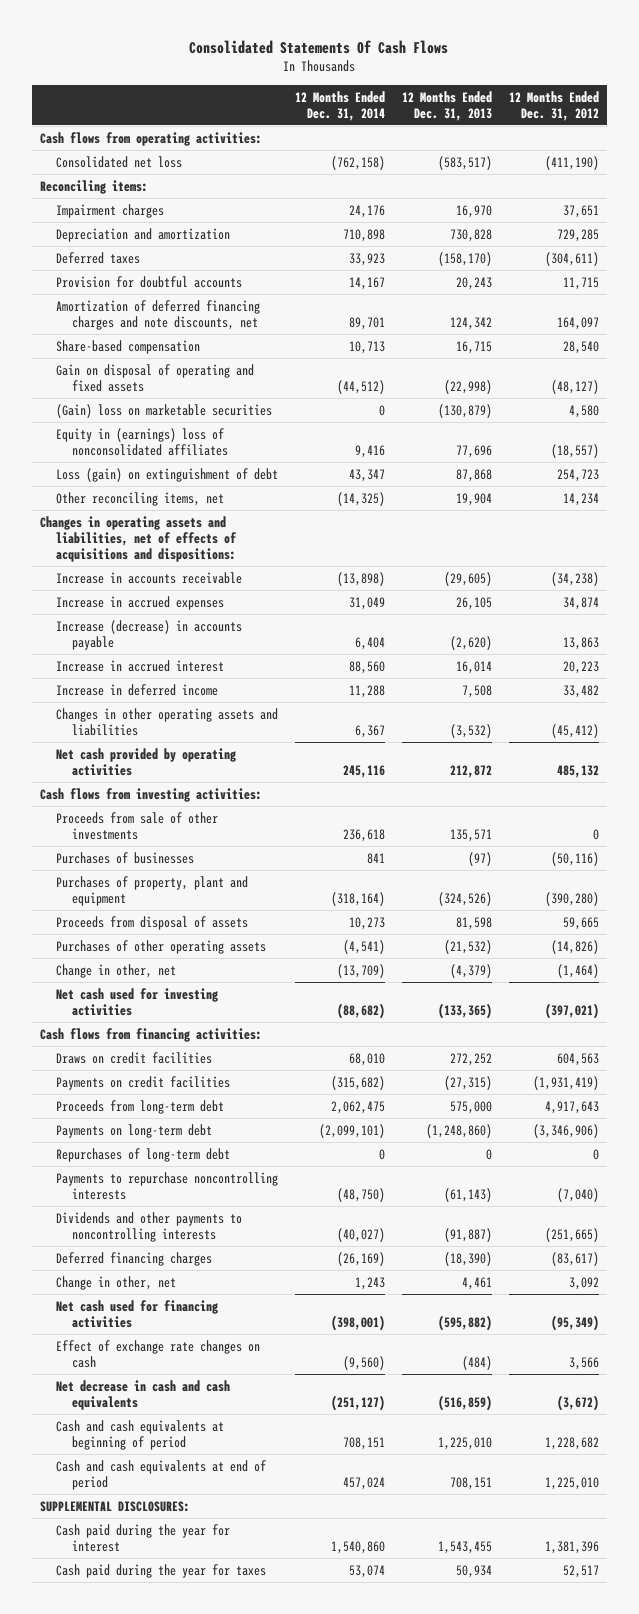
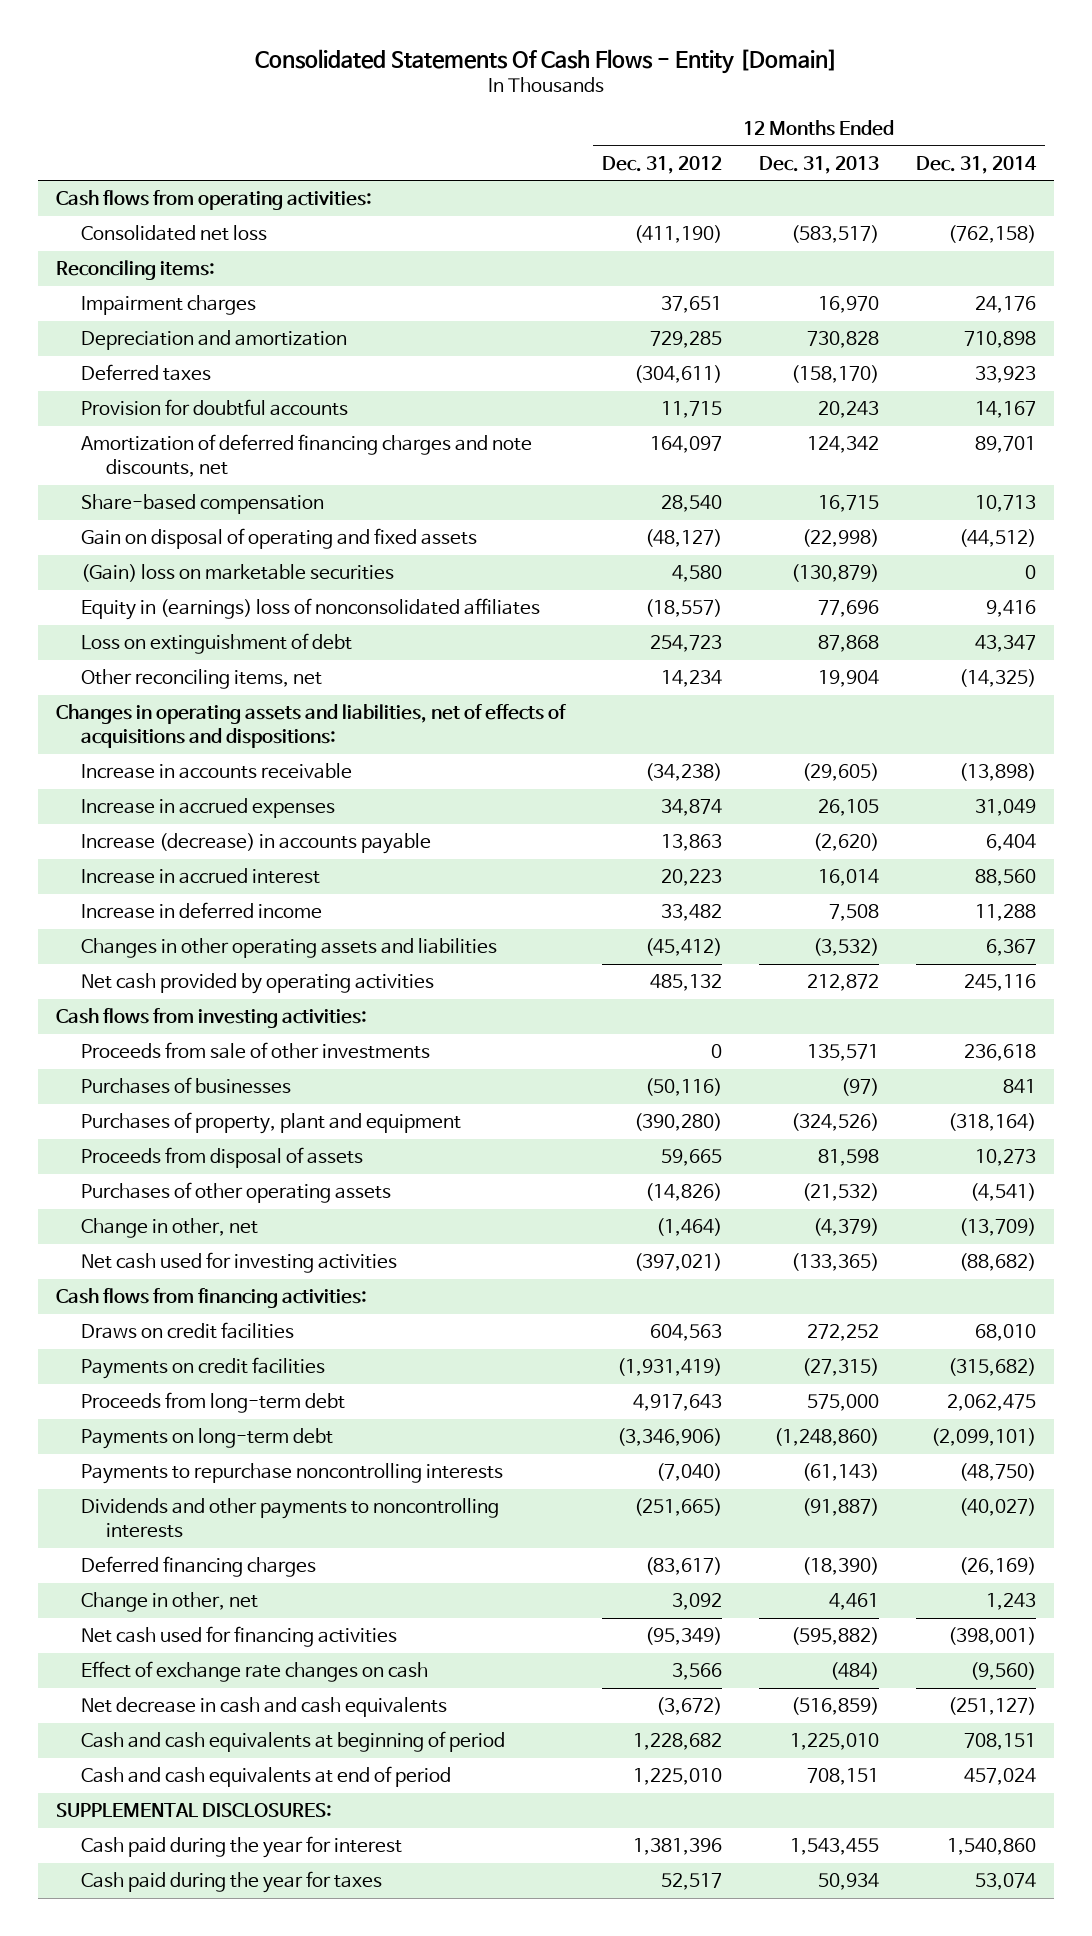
- Consolidated Statements Of Cash Flows
+ Consolidated Statements Of Cash Flows - Entity [Domain]
- | 12 Months Ended Dec. 31, 2014 | 12 Months Ended Dec. 31, 2013 | 12 Months Ended Dec. 31, 2012
+ | 12 Months Ended Dec. 31, 2012 | 12 Months Ended Dec. 31, 2013 | 12 Months Ended Dec. 31, 2014
- Loss (gain) on extinguishment of debt | 43,347 | 87,868 | 254,723
+ Loss on extinguishment of debt | 254,723 | 87,868 | 43,347
- Repurchases of long-term debt | 0 | 0 | 0

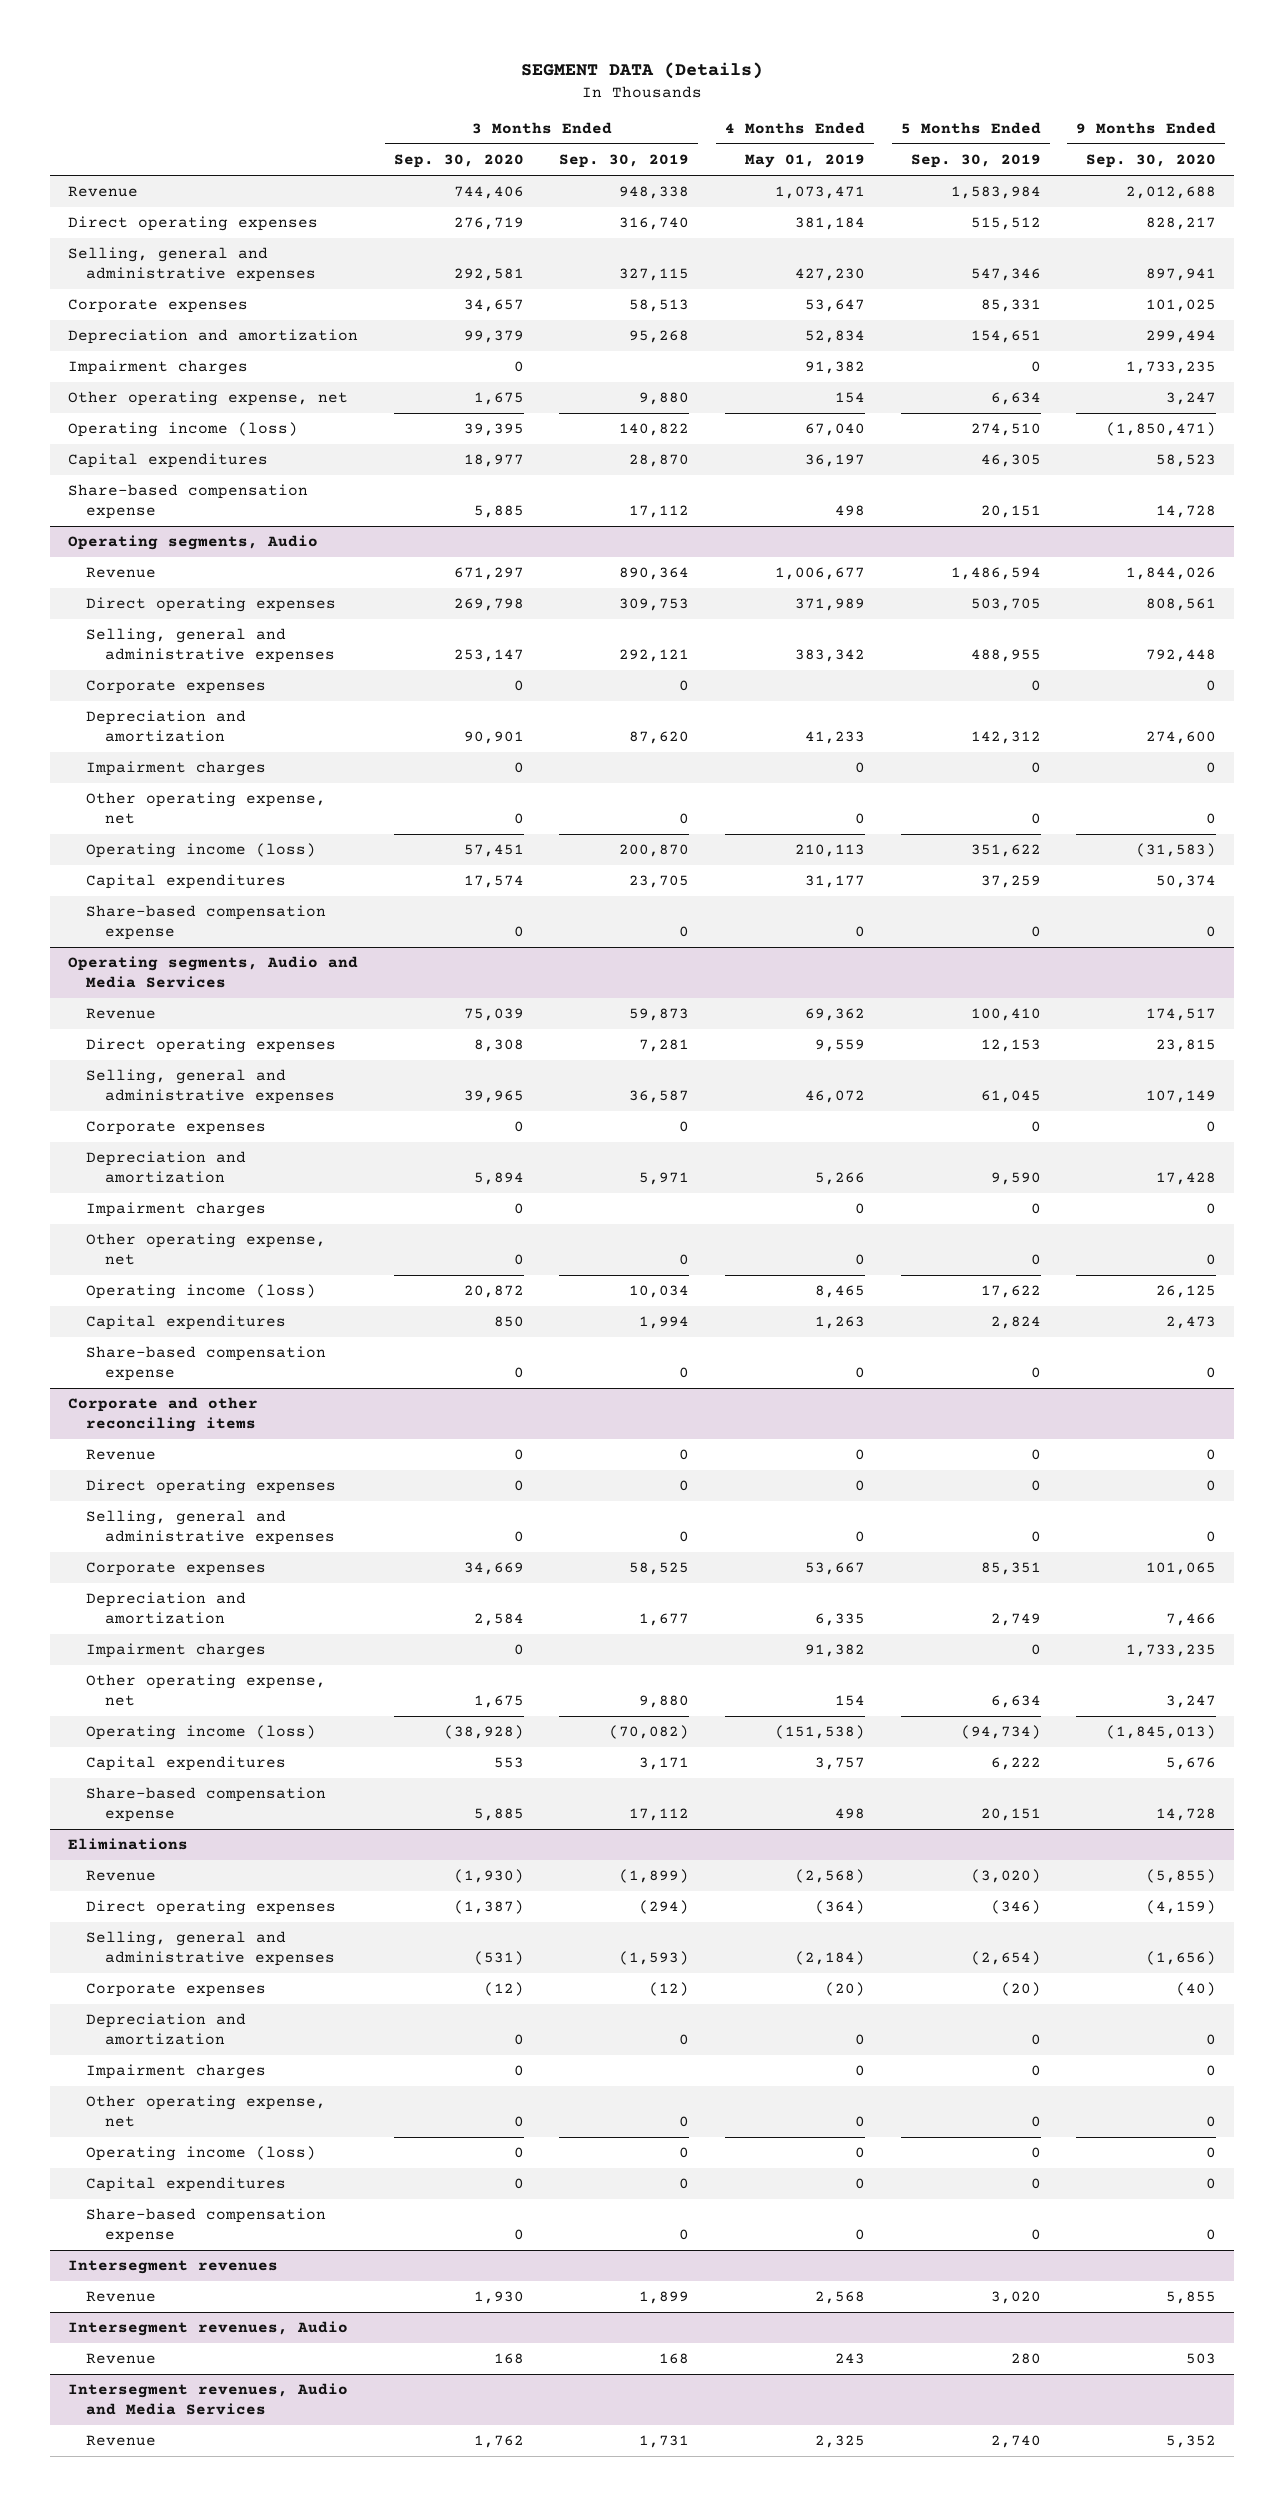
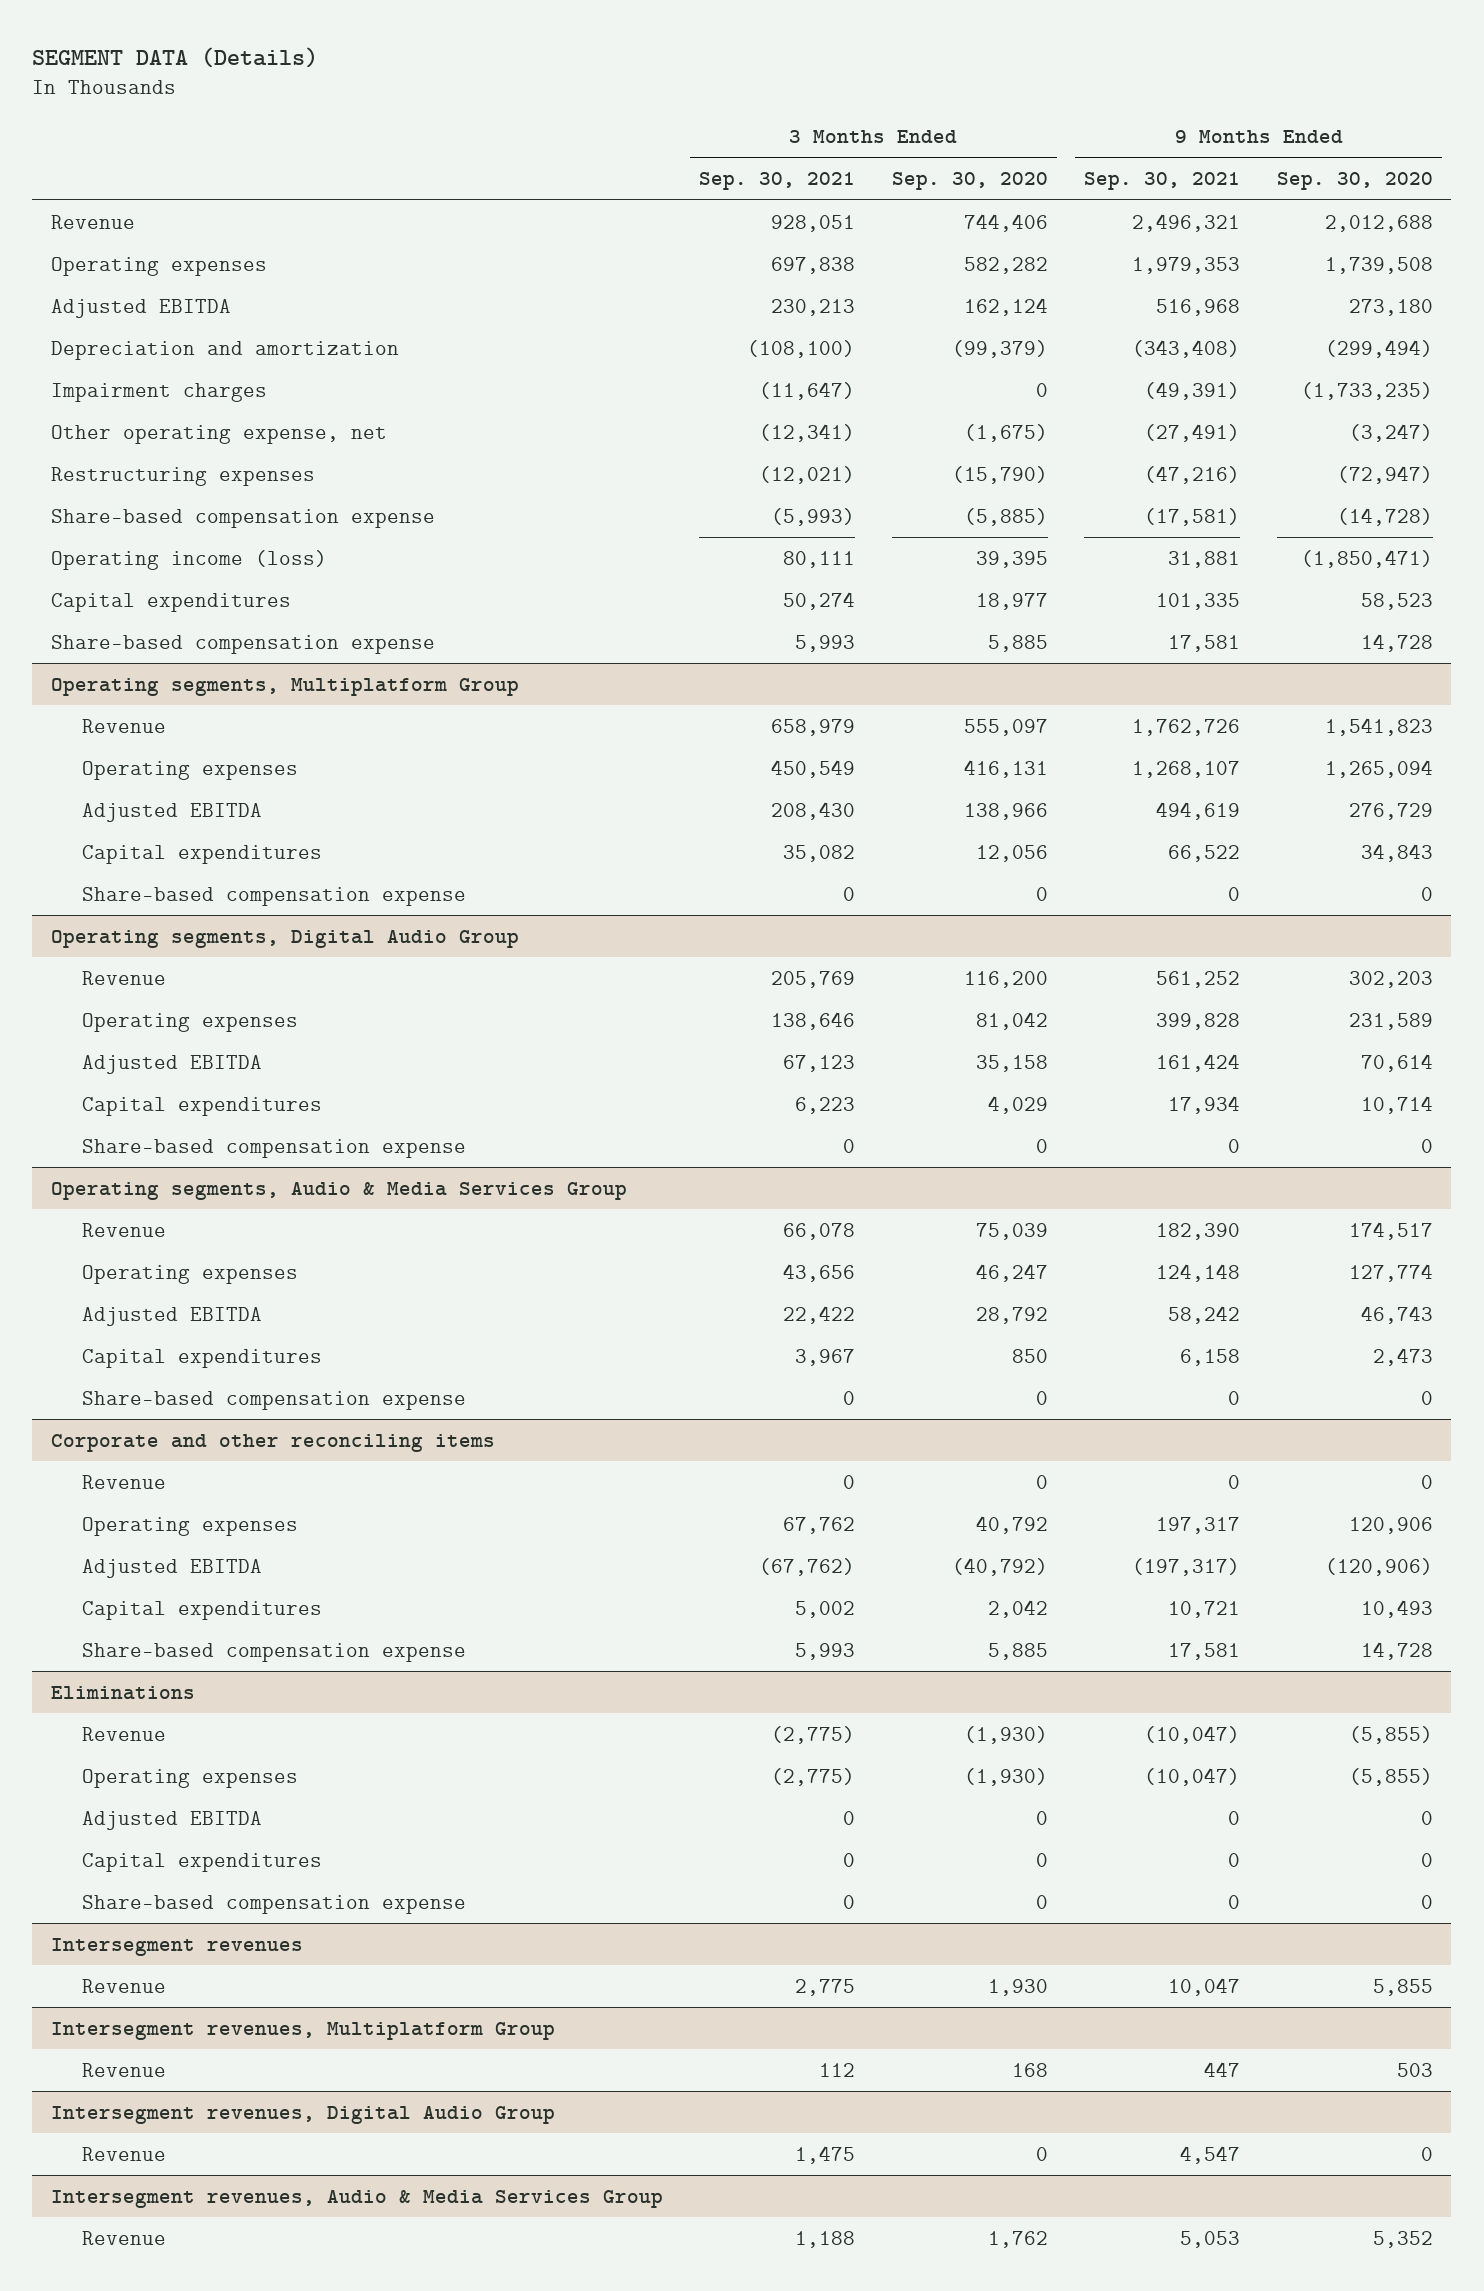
- | 3 Months Ended Sep. 30, 2020 | 3 Months Ended Sep. 30, 2019 | 4 Months Ended May 01, 2019 | 5 Months Ended Sep. 30, 2019 | 9 Months Ended Sep. 30, 2020
+ | 3 Months Ended Sep. 30, 2021 | 3 Months Ended Sep. 30, 2020 | 9 Months Ended Sep. 30, 2021 | 9 Months Ended Sep. 30, 2020
- Direct operating expenses | 276,719 | 316,740 | 381,184 | 515,512 | 828,217
- Selling, general and administrative expenses | 292,581 | 327,115 | 427,230 | 547,346 | 897,941
- Corporate expenses | 34,657 | 58,513 | 53,647 | 85,331 | 101,025
- Depreciation and amortization | 99,379 | 95,268 | 52,834 | 154,651 | 299,494
- Impairment charges | 0 | | 91,382 | 0 | 1,733,235
- Other operating expense, net | 1,675 | 9,880 | 154 | 6,634 | 3,247
+ Operating expenses | 697,838 | 582,282 | 1,979,353 | 1,739,508
+ Adjusted EBITDA | 230,213 | 162,124 | 516,968 | 273,180
+ Depreciation and amortization | (108,100) | (99,379) | (343,408) | (299,494)
+ Impairment charges | (11,647) | 0 | (49,391) | (1,733,235)
+ Other operating expense, net | (12,341) | (1,675) | (27,491) | (3,247)
+ Restructuring expenses | (12,021) | (15,790) | (47,216) | (72,947)
+ Share-based compensation expense | (5,993) | (5,885) | (17,581) | (14,728)
- Operating segments, Audio
- Revenue | 671,297 | 890,364 | 1,006,677 | 1,486,594 | 1,844,026
- Direct operating expenses | 269,798 | 309,753 | 371,989 | 503,705 | 808,561
- Selling, general and administrative expenses | 253,147 | 292,121 | 383,342 | 488,955 | 792,448
- Corporate expenses | 0 | 0 | | 0 | 0
- Depreciation and amortization | 90,901 | 87,620 | 41,233 | 142,312 | 274,600
- Impairment charges | 0 | | 0 | 0 | 0
- Other operating expense, net | 0 | 0 | 0 | 0 | 0
- Operating income (loss) | 57,451 | 200,870 | 210,113 | 351,622 | (31,583)
- Capital expenditures | 17,574 | 23,705 | 31,177 | 37,259 | 50,374
+ Operating segments, Multiplatform Group
+ Revenue | 658,979 | 555,097 | 1,762,726 | 1,541,823
+ Operating expenses | 450,549 | 416,131 | 1,268,107 | 1,265,094
+ Adjusted EBITDA | 208,430 | 138,966 | 494,619 | 276,729
+ Capital expenditures | 35,082 | 12,056 | 66,522 | 34,843
- Operating segments, Audio and Media Services
+ Operating segments, Digital Audio Group
+ Revenue | 205,769 | 116,200 | 561,252 | 302,203
+ Operating expenses | 138,646 | 81,042 | 399,828 | 231,589
+ Adjusted EBITDA | 67,123 | 35,158 | 161,424 | 70,614
+ Capital expenditures | 6,223 | 4,029 | 17,934 | 10,714
+ Share-based compensation expense | 0 | 0 | 0 | 0
+ Operating segments, Audio & Media Services Group
- Direct operating expenses | 8,308 | 7,281 | 9,559 | 12,153 | 23,815
- Selling, general and administrative expenses | 39,965 | 36,587 | 46,072 | 61,045 | 107,149
- Corporate expenses | 0 | 0 | | 0 | 0
- Depreciation and amortization | 5,894 | 5,971 | 5,266 | 9,590 | 17,428
- Impairment charges | 0 | | 0 | 0 | 0
- Other operating expense, net | 0 | 0 | 0 | 0 | 0
- Operating income (loss) | 20,872 | 10,034 | 8,465 | 17,622 | 26,125
+ Operating expenses | 43,656 | 46,247 | 124,148 | 127,774
+ Adjusted EBITDA | 22,422 | 28,792 | 58,242 | 46,743
@ Corporate and other reconciling items
- Direct operating expenses | 0 | 0 | 0 | 0 | 0
- Selling, general and administrative expenses | 0 | 0 | 0 | 0 | 0
- Corporate expenses | 34,669 | 58,525 | 53,667 | 85,351 | 101,065
- Depreciation and amortization | 2,584 | 1,677 | 6,335 | 2,749 | 7,466
- Impairment charges | 0 | | 91,382 | 0 | 1,733,235
- Other operating expense, net | 1,675 | 9,880 | 154 | 6,634 | 3,247
- Operating income (loss) | (38,928) | (70,082) | (151,538) | (94,734) | (1,845,013)
- Capital expenditures | 553 | 3,171 | 3,757 | 6,222 | 5,676
+ Operating expenses | 67,762 | 40,792 | 197,317 | 120,906
+ Adjusted EBITDA | (67,762) | (40,792) | (197,317) | (120,906)
+ Capital expenditures | 5,002 | 2,042 | 10,721 | 10,493
@ Eliminations
- Direct operating expenses | (1,387) | (294) | (364) | (346) | (4,159)
- Selling, general and administrative expenses | (531) | (1,593) | (2,184) | (2,654) | (1,656)
- Corporate expenses | (12) | (12) | (20) | (20) | (40)
- Depreciation and amortization | 0 | 0 | 0 | 0 | 0
- Impairment charges | 0 | | 0 | 0 | 0
- Other operating expense, net | 0 | 0 | 0 | 0 | 0
- Operating income (loss) | 0 | 0 | 0 | 0 | 0
+ Operating expenses | (2,775) | (1,930) | (10,047) | (5,855)
+ Adjusted EBITDA | 0 | 0 | 0 | 0
- Intersegment revenues, Audio
+ Intersegment revenues, Multiplatform Group
- Intersegment revenues, Audio and Media Services
+ Intersegment revenues, Digital Audio Group
+ Revenue | 1,475 | 0 | 4,547 | 0
+ Intersegment revenues, Audio & Media Services Group

